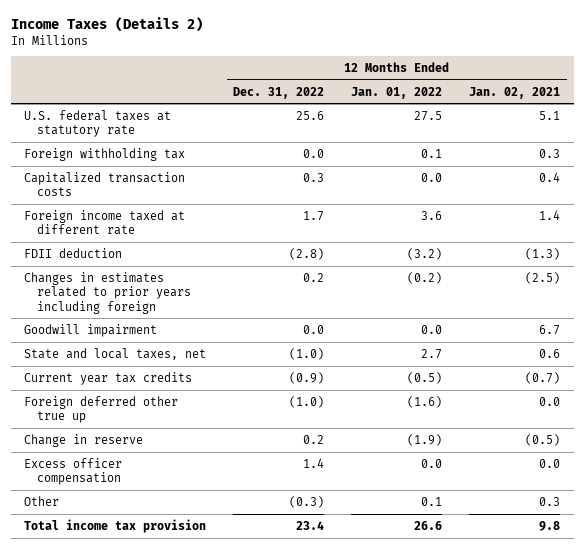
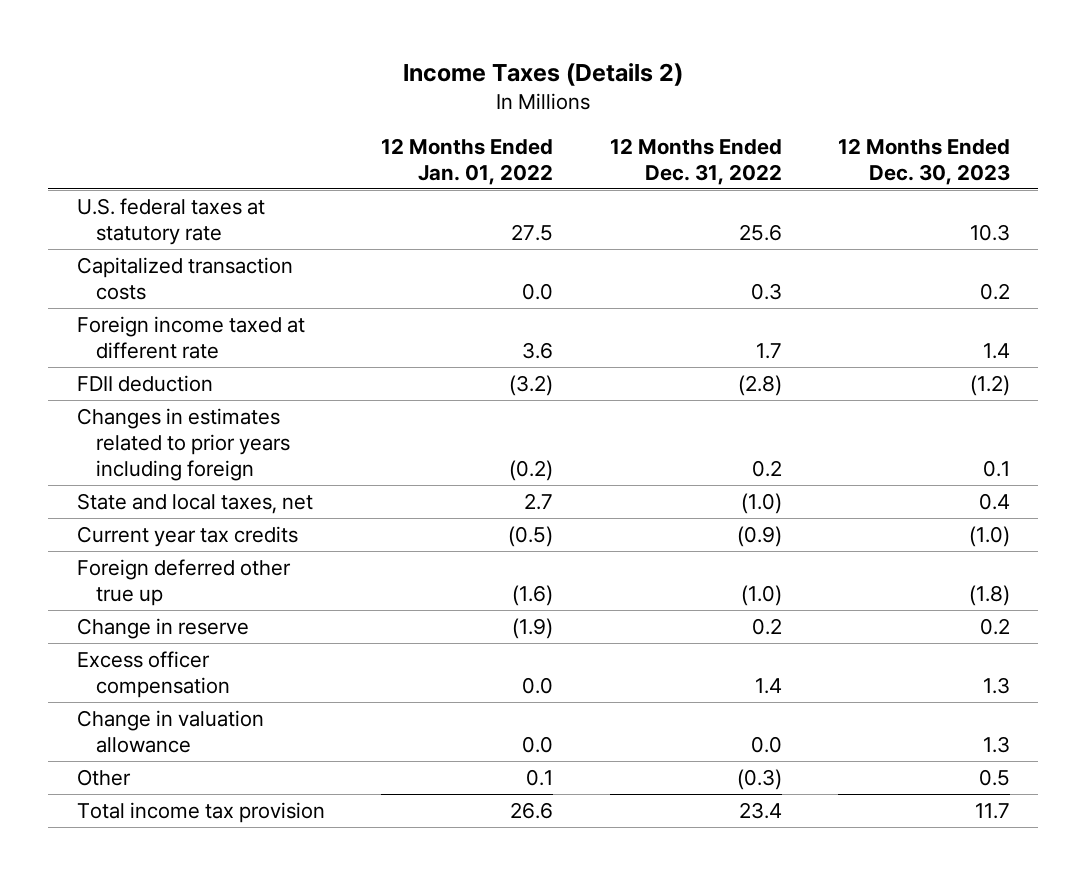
- | 12 Months Ended Dec. 31, 2022 | 12 Months Ended Jan. 01, 2022 | 12 Months Ended Jan. 02, 2021
+ | 12 Months Ended Jan. 01, 2022 | 12 Months Ended Dec. 31, 2022 | 12 Months Ended Dec. 30, 2023
- Foreign withholding tax | 0.0 | 0.1 | 0.3
- Goodwill impairment | 0.0 | 0.0 | 6.7
+ Change in valuation allowance | 0.0 | 0.0 | 1.3

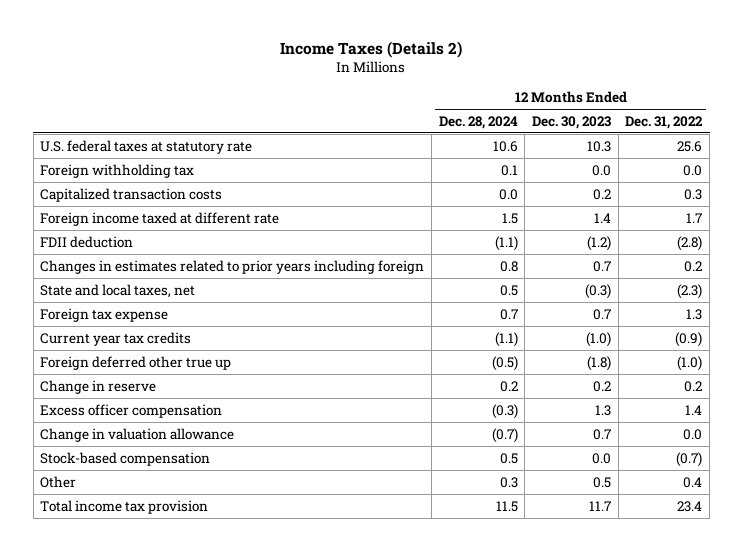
- | 12 Months Ended Jan. 01, 2022 | 12 Months Ended Dec. 31, 2022 | 12 Months Ended Dec. 30, 2023
+ | 12 Months Ended Dec. 28, 2024 | 12 Months Ended Dec. 30, 2023 | 12 Months Ended Dec. 31, 2022
+ Foreign withholding tax | 0.1 | 0.0 | 0.0
- Changes in estimates related to prior years including foreign | (0.2) | 0.2 | 0.1
- State and local taxes, net | 2.7 | (1.0) | 0.4
+ Changes in estimates related to prior years including foreign | 0.8 | 0.7 | 0.2
+ State and local taxes, net | 0.5 | (0.3) | (2.3)
+ Foreign tax expense | 0.7 | 0.7 | 1.3
- Change in valuation allowance | 0.0 | 0.0 | 1.3
- Other | 0.1 | (0.3) | 0.5
+ Change in valuation allowance | (0.7) | 0.7 | 0.0
+ Stock-based compensation | 0.5 | 0.0 | (0.7)
+ Other | 0.3 | 0.5 | 0.4

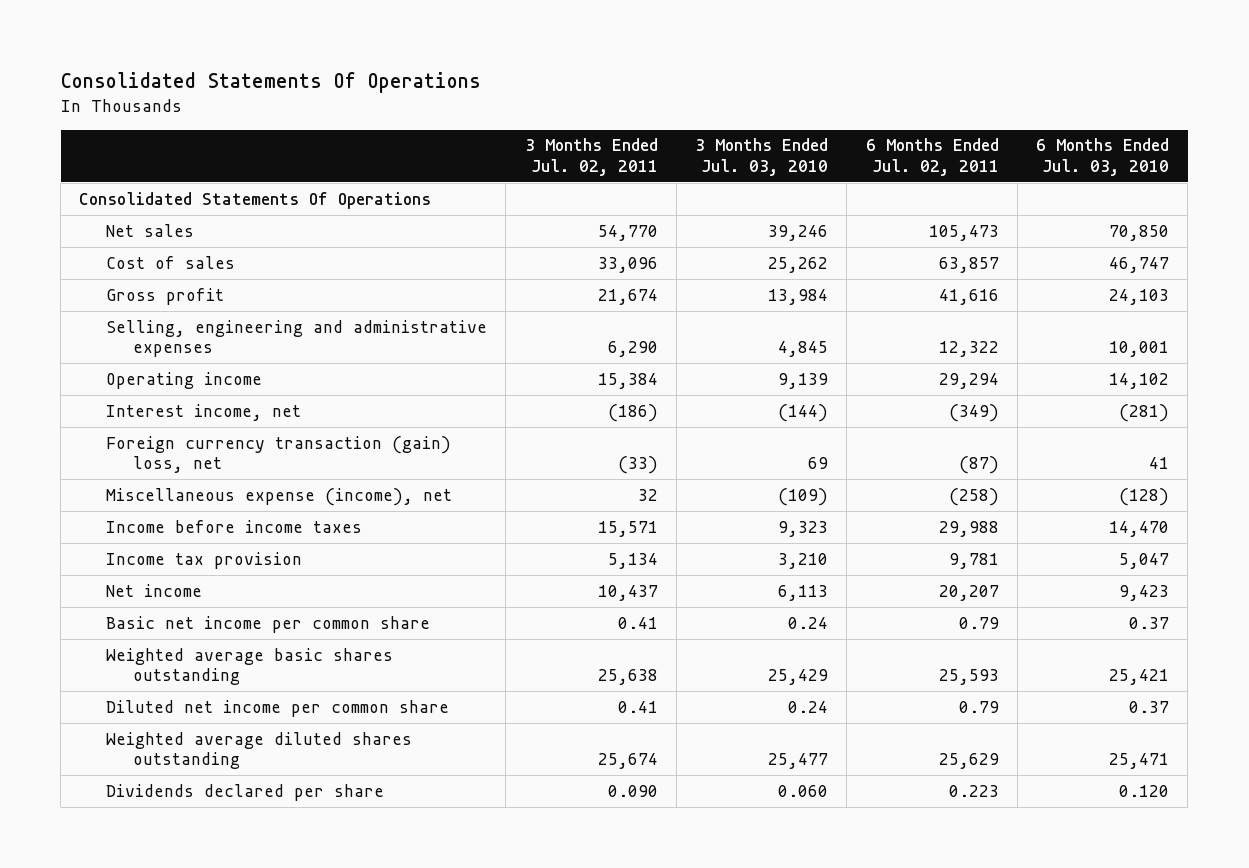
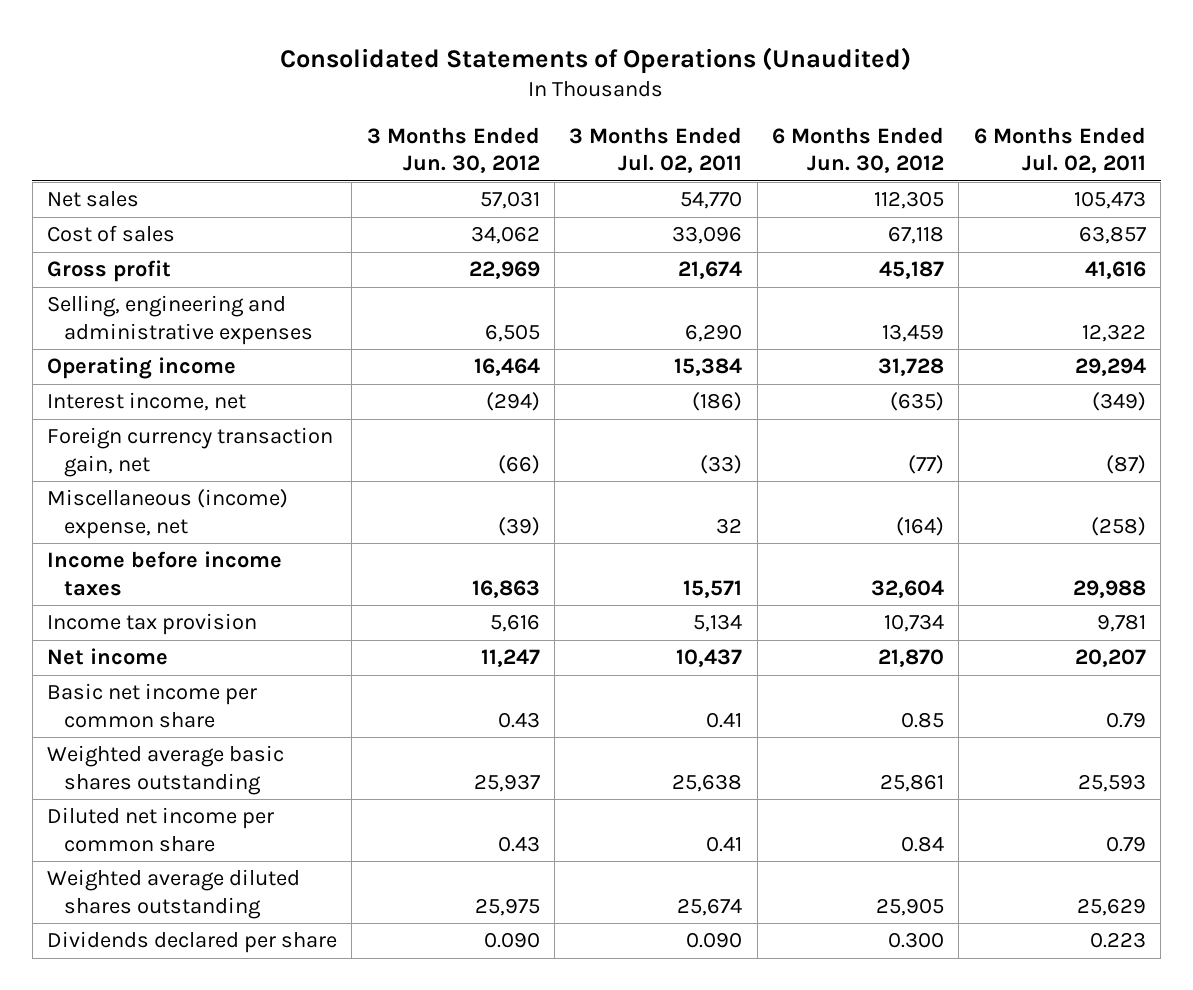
- Consolidated Statements Of Operations
+ Consolidated Statements of Operations (Unaudited)
- | 3 Months Ended Jul. 02, 2011 | 3 Months Ended Jul. 03, 2010 | 6 Months Ended Jul. 02, 2011 | 6 Months Ended Jul. 03, 2010
+ | 3 Months Ended Jun. 30, 2012 | 3 Months Ended Jul. 02, 2011 | 6 Months Ended Jun. 30, 2012 | 6 Months Ended Jul. 02, 2011
- Consolidated Statements Of Operations
- Foreign currency transaction (gain) loss, net | (33) | 69 | (87) | 41
- Miscellaneous expense (income), net | 32 | (109) | (258) | (128)
+ Foreign currency transaction gain, net | (66) | (33) | (77) | (87)
+ Miscellaneous (income) expense, net | (39) | 32 | (164) | (258)

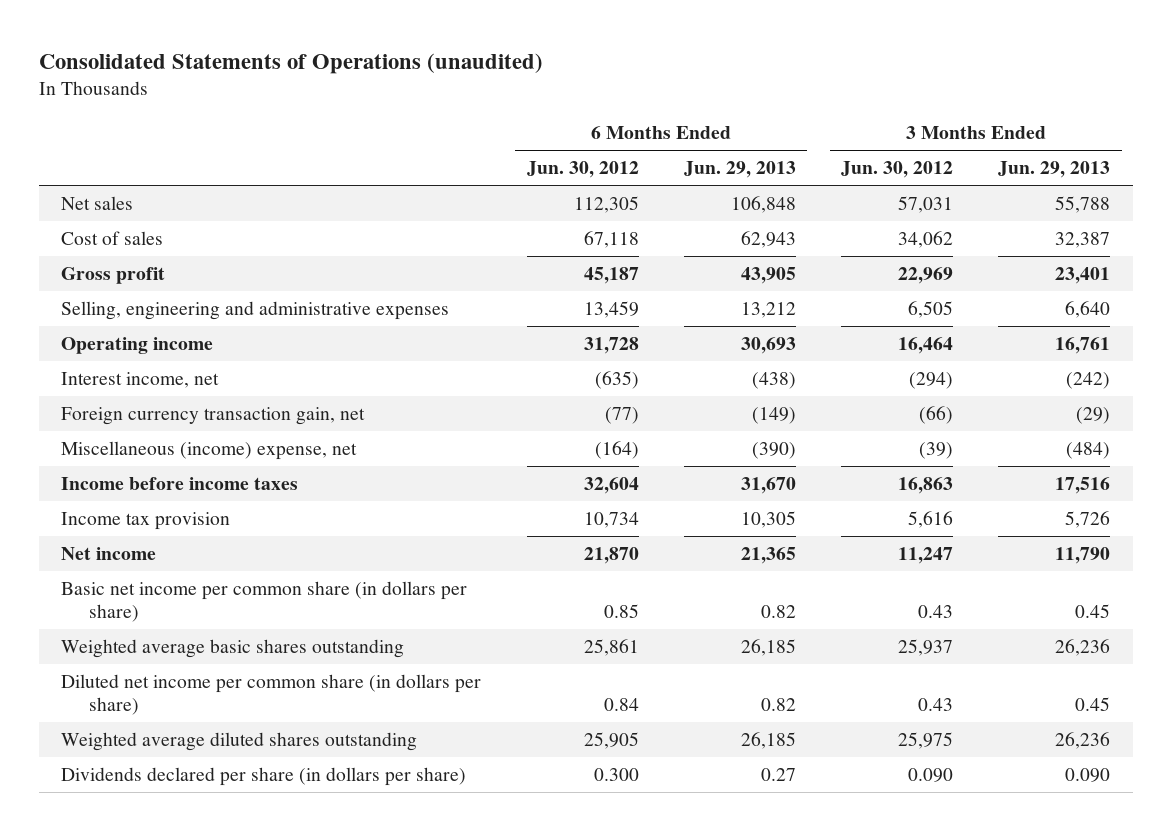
- Consolidated Statements of Operations (Unaudited)
+ Consolidated Statements of Operations (unaudited)
- | 3 Months Ended Jun. 30, 2012 | 3 Months Ended Jul. 02, 2011 | 6 Months Ended Jun. 30, 2012 | 6 Months Ended Jul. 02, 2011
+ | 6 Months Ended Jun. 30, 2012 | 6 Months Ended Jun. 29, 2013 | 3 Months Ended Jun. 30, 2012 | 3 Months Ended Jun. 29, 2013
- Basic net income per common share | 0.43 | 0.41 | 0.85 | 0.79
+ Basic net income per common share (in dollars per share) | 0.85 | 0.82 | 0.43 | 0.45
- Diluted net income per common share | 0.43 | 0.41 | 0.84 | 0.79
+ Diluted net income per common share (in dollars per share) | 0.84 | 0.82 | 0.43 | 0.45
- Dividends declared per share | 0.090 | 0.090 | 0.300 | 0.223
+ Dividends declared per share (in dollars per share) | 0.300 | 0.27 | 0.090 | 0.090

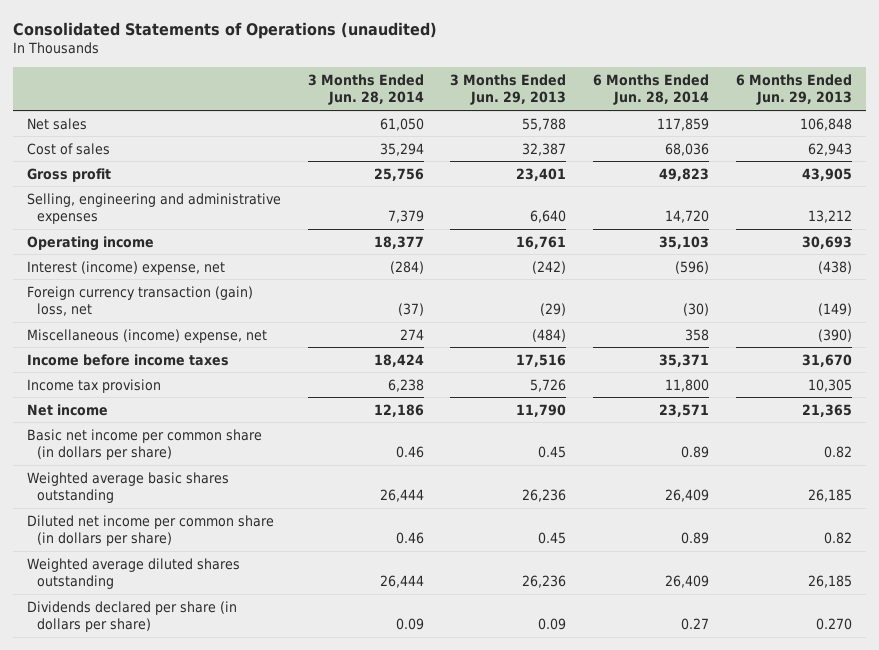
- | 6 Months Ended Jun. 30, 2012 | 6 Months Ended Jun. 29, 2013 | 3 Months Ended Jun. 30, 2012 | 3 Months Ended Jun. 29, 2013
+ | 3 Months Ended Jun. 28, 2014 | 3 Months Ended Jun. 29, 2013 | 6 Months Ended Jun. 28, 2014 | 6 Months Ended Jun. 29, 2013
- Interest income, net | (635) | (438) | (294) | (242)
- Foreign currency transaction gain, net | (77) | (149) | (66) | (29)
+ Interest (income) expense, net | (284) | (242) | (596) | (438)
+ Foreign currency transaction (gain) loss, net | (37) | (29) | (30) | (149)
- Dividends declared per share (in dollars per share) | 0.300 | 0.27 | 0.090 | 0.090
+ Dividends declared per share (in dollars per share) | 0.09 | 0.09 | 0.27 | 0.270

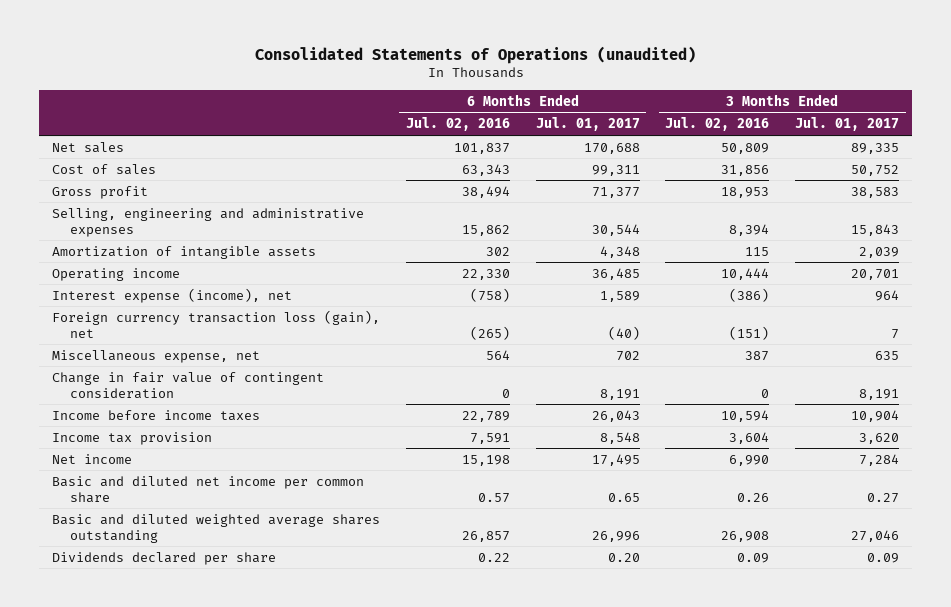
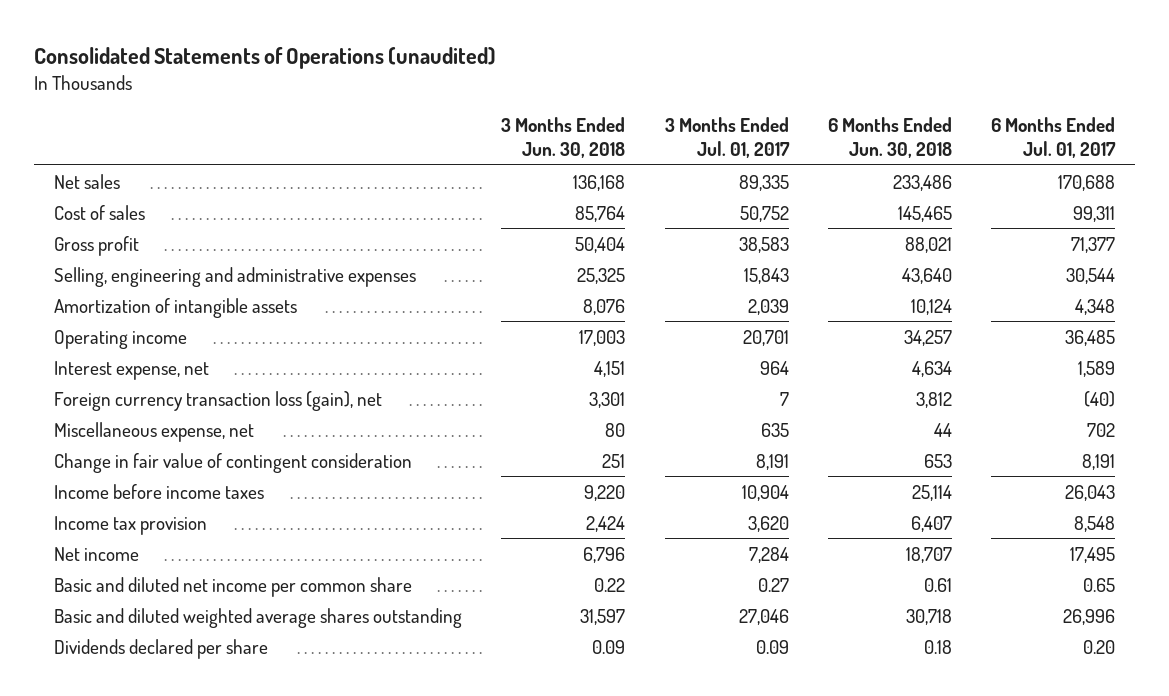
- | 6 Months Ended Jul. 02, 2016 | 6 Months Ended Jul. 01, 2017 | 3 Months Ended Jul. 02, 2016 | 3 Months Ended Jul. 01, 2017
+ | 3 Months Ended Jun. 30, 2018 | 3 Months Ended Jul. 01, 2017 | 6 Months Ended Jun. 30, 2018 | 6 Months Ended Jul. 01, 2017
- Interest expense (income), net | (758) | 1,589 | (386) | 964
+ Interest expense, net | 4,151 | 964 | 4,634 | 1,589

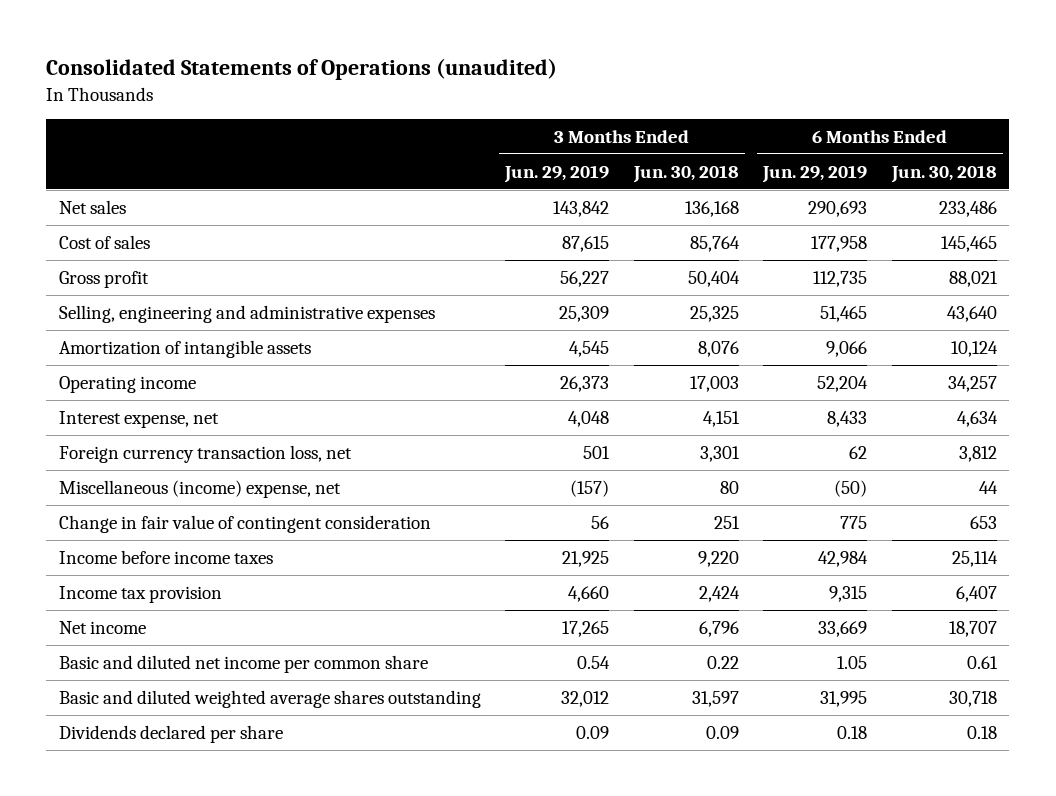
- | 3 Months Ended Jun. 30, 2018 | 3 Months Ended Jul. 01, 2017 | 6 Months Ended Jun. 30, 2018 | 6 Months Ended Jul. 01, 2017
+ | 3 Months Ended Jun. 29, 2019 | 3 Months Ended Jun. 30, 2018 | 6 Months Ended Jun. 29, 2019 | 6 Months Ended Jun. 30, 2018
- Foreign currency transaction loss (gain), net | 3,301 | 7 | 3,812 | (40)
- Miscellaneous expense, net | 80 | 635 | 44 | 702
+ Foreign currency transaction loss, net | 501 | 3,301 | 62 | 3,812
+ Miscellaneous (income) expense, net | (157) | 80 | (50) | 44

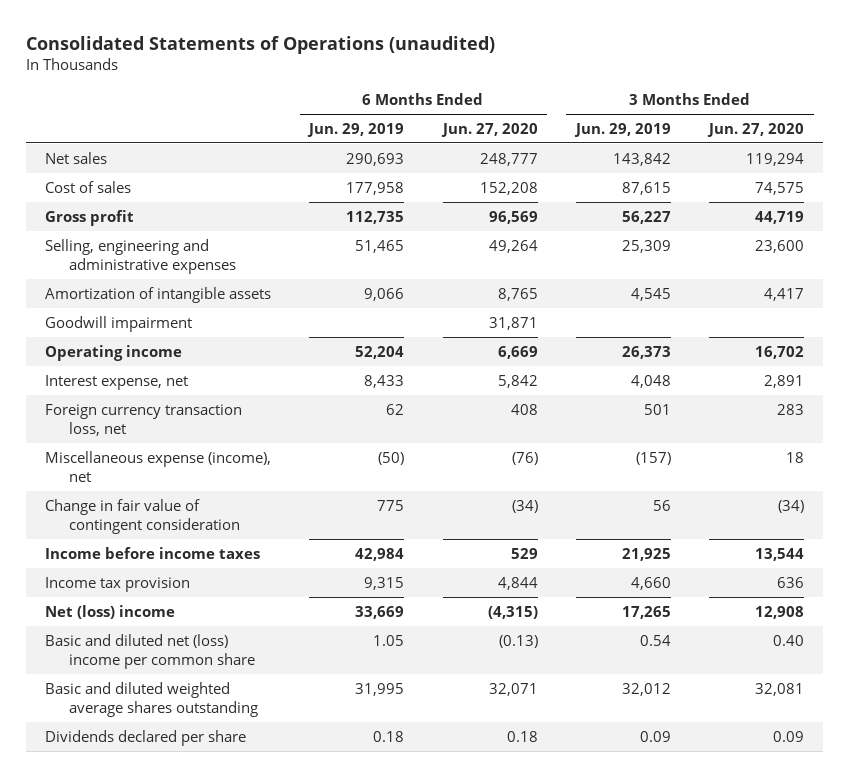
- | 3 Months Ended Jun. 29, 2019 | 3 Months Ended Jun. 30, 2018 | 6 Months Ended Jun. 29, 2019 | 6 Months Ended Jun. 30, 2018
+ | 6 Months Ended Jun. 29, 2019 | 6 Months Ended Jun. 27, 2020 | 3 Months Ended Jun. 29, 2019 | 3 Months Ended Jun. 27, 2020
+ Goodwill impairment | | 31,871 | |
- Miscellaneous (income) expense, net | (157) | 80 | (50) | 44
+ Miscellaneous expense (income), net | (50) | (76) | (157) | 18
- Net income | 17,265 | 6,796 | 33,669 | 18,707
- Basic and diluted net income per common share | 0.54 | 0.22 | 1.05 | 0.61
+ Net (loss) income | 33,669 | (4,315) | 17,265 | 12,908
+ Basic and diluted net (loss) income per common share | 1.05 | (0.13) | 0.54 | 0.40

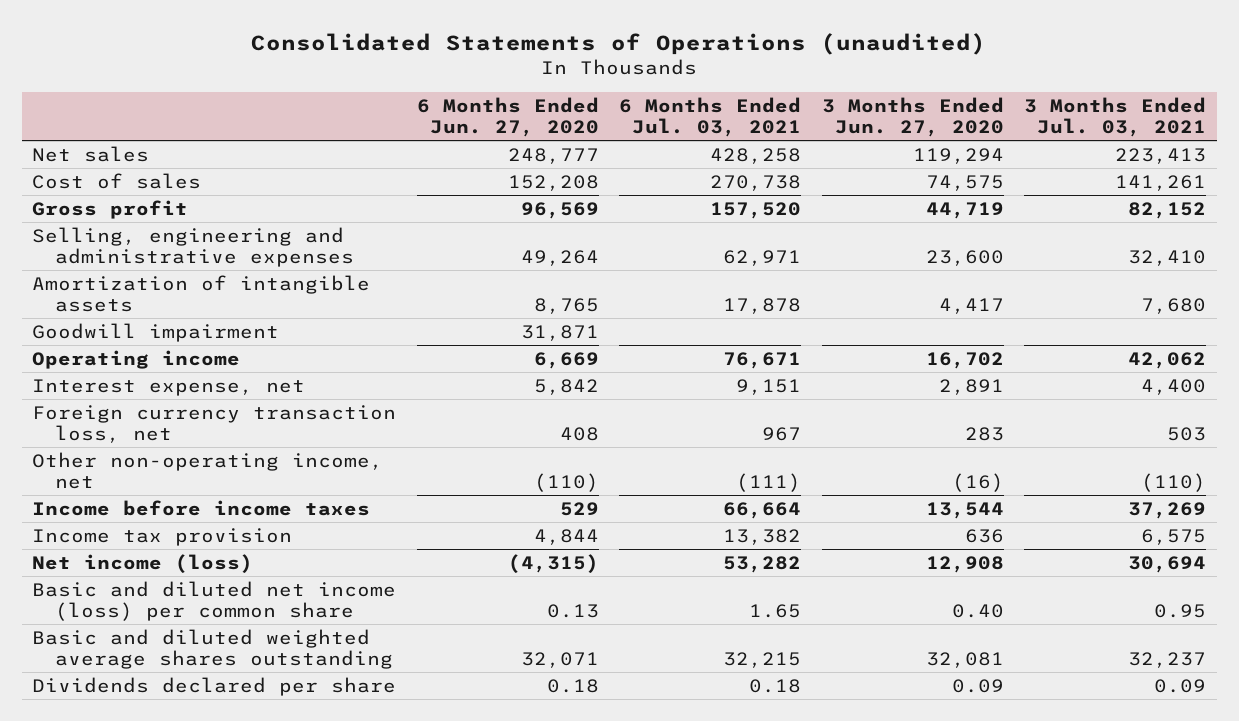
- | 6 Months Ended Jun. 29, 2019 | 6 Months Ended Jun. 27, 2020 | 3 Months Ended Jun. 29, 2019 | 3 Months Ended Jun. 27, 2020
+ | 6 Months Ended Jun. 27, 2020 | 6 Months Ended Jul. 03, 2021 | 3 Months Ended Jun. 27, 2020 | 3 Months Ended Jul. 03, 2021
- Miscellaneous expense (income), net | (50) | (76) | (157) | 18
- Change in fair value of contingent consideration | 775 | (34) | 56 | (34)
+ Other non-operating income, net | (110) | (111) | (16) | (110)
- Net (loss) income | 33,669 | (4,315) | 17,265 | 12,908
- Basic and diluted net (loss) income per common share | 1.05 | (0.13) | 0.54 | 0.40
+ Net income (loss) | (4,315) | 53,282 | 12,908 | 30,694
+ Basic and diluted net income (loss) per common share | 0.13 | 1.65 | 0.40 | 0.95

